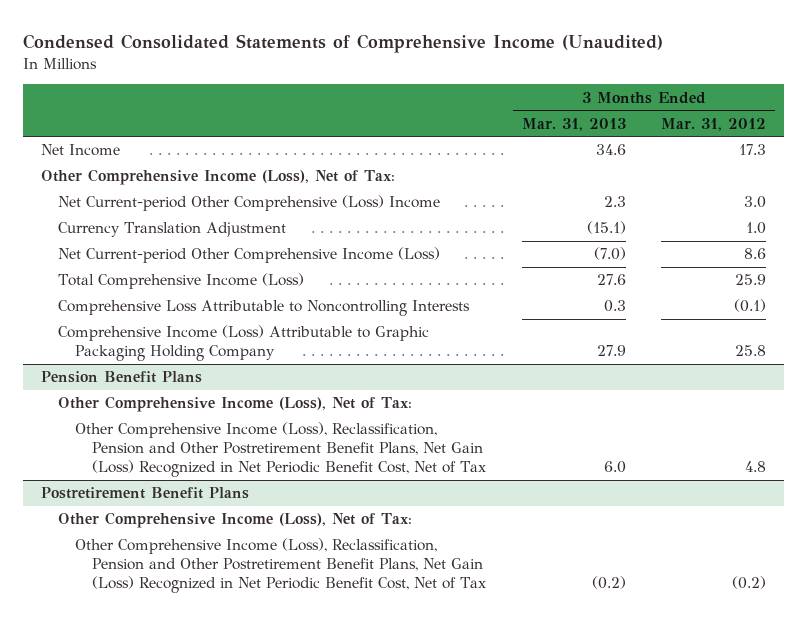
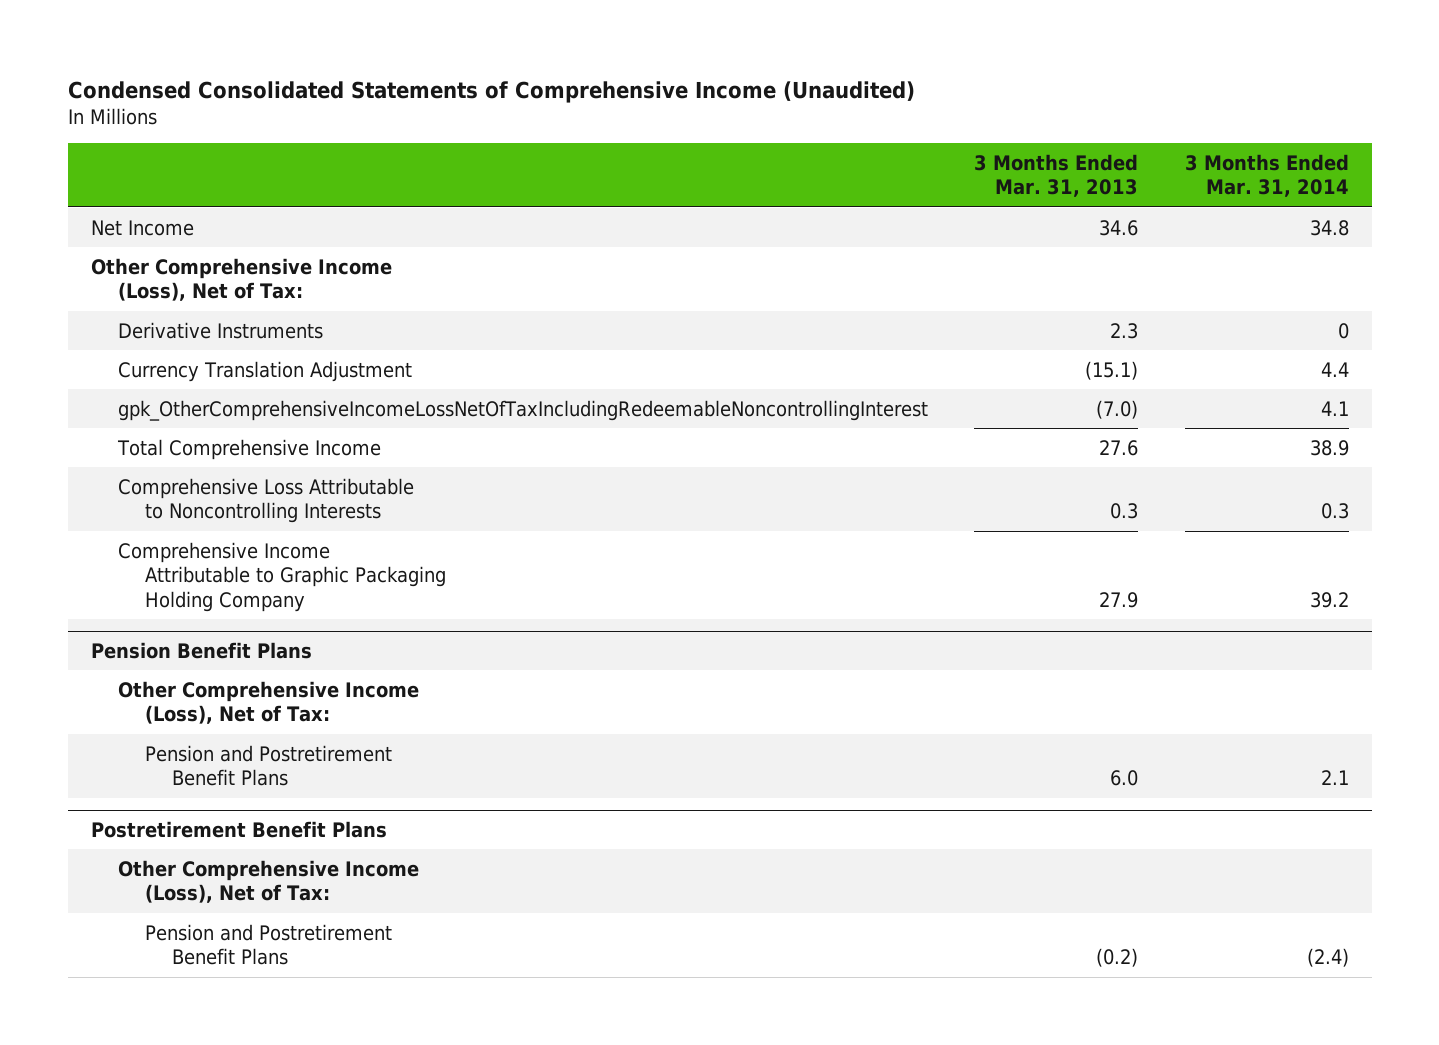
- | 3 Months Ended Mar. 31, 2013 | 3 Months Ended Mar. 31, 2012
+ | 3 Months Ended Mar. 31, 2013 | 3 Months Ended Mar. 31, 2014
- Net Current-period Other Comprehensive (Loss) Income | 2.3 | 3.0
+ Derivative Instruments | 2.3 | 0
- Net Current-period Other Comprehensive Income (Loss) | (7.0) | 8.6
- Total Comprehensive Income (Loss) | 27.6 | 25.9
+ gpk_OtherComprehensiveIncomeLossNetOfTaxIncludingRedeemableNoncontrollingInterest | (7.0) | 4.1
+ Total Comprehensive Income | 27.6 | 38.9
- Comprehensive Income (Loss) Attributable to Graphic Packaging Holding Company | 27.9 | 25.8
+ Comprehensive Income Attributable to Graphic Packaging Holding Company | 27.9 | 39.2
@ Pension Benefit Plans
- Other Comprehensive Income (Loss), Reclassification, Pension and Other Postretirement Benefit Plans, Net Gain (Loss) Recognized in Net Periodic Benefit Cost, Net of Tax | 6.0 | 4.8
+ Pension and Postretirement Benefit Plans | 6.0 | 2.1
@ Postretirement Benefit Plans
- Other Comprehensive Income (Loss), Reclassification, Pension and Other Postretirement Benefit Plans, Net Gain (Loss) Recognized in Net Periodic Benefit Cost, Net of Tax | (0.2) | (0.2)
+ Pension and Postretirement Benefit Plans | (0.2) | (2.4)

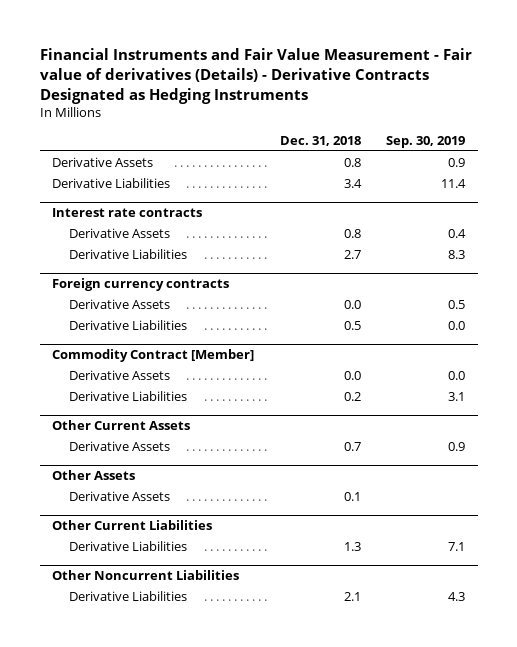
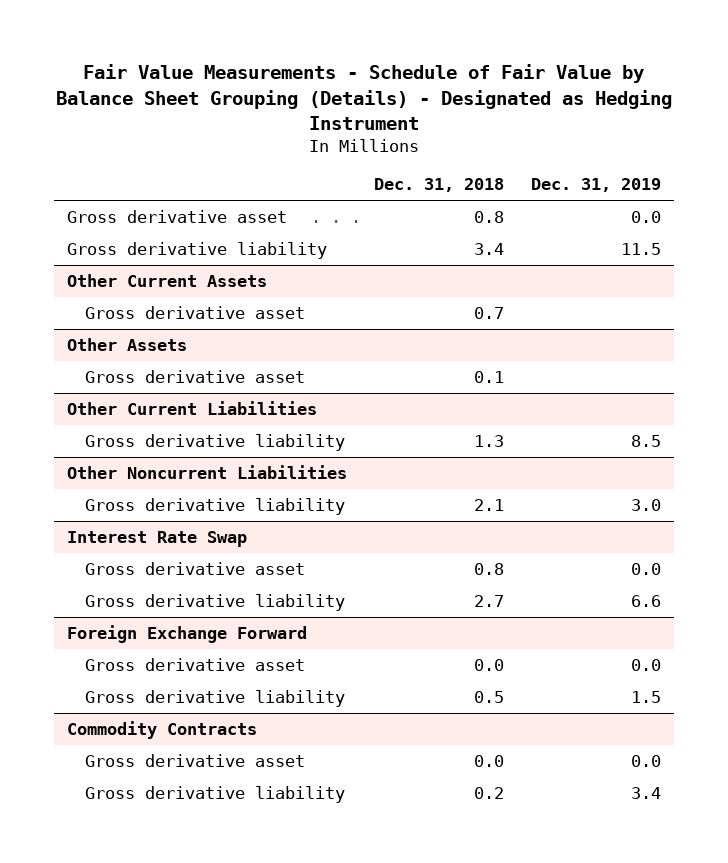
- Financial Instruments and Fair Value Measurement - Fair value of derivatives (Details) - Derivative Contracts Designated as Hedging Instruments
+ Fair Value Measurements - Schedule of Fair Value by Balance Sheet Grouping (Details) - Designated as Hedging Instrument
- | Dec. 31, 2018 | Sep. 30, 2019
+ | Dec. 31, 2018 | Dec. 31, 2019
- Derivative Assets | 0.8 | 0.9
- Derivative Liabilities | 3.4 | 11.4
- Interest rate contracts
- Derivative Assets | 0.8 | 0.4
- Derivative Liabilities | 2.7 | 8.3
- Foreign currency contracts
- Derivative Assets | 0.0 | 0.5
- Derivative Liabilities | 0.5 | 0.0
- Commodity Contract [Member]
- Derivative Assets | 0.0 | 0.0
- Derivative Liabilities | 0.2 | 3.1
+ Gross derivative asset | 0.8 | 0.0
+ Gross derivative liability | 3.4 | 11.5
@ Other Current Assets
- Derivative Assets | 0.7 | 0.9
+ Gross derivative asset | 0.7 |
@ Other Assets
- Derivative Assets | 0.1 |
+ Gross derivative asset | 0.1 |
@ Other Current Liabilities
- Derivative Liabilities | 1.3 | 7.1
+ Gross derivative liability | 1.3 | 8.5
@ Other Noncurrent Liabilities
- Derivative Liabilities | 2.1 | 4.3
+ Gross derivative liability | 2.1 | 3.0
+ Interest Rate Swap
+ Gross derivative asset | 0.8 | 0.0
+ Gross derivative liability | 2.7 | 6.6
+ Foreign Exchange Forward
+ Gross derivative asset | 0.0 | 0.0
+ Gross derivative liability | 0.5 | 1.5
+ Commodity Contracts
+ Gross derivative asset | 0.0 | 0.0
+ Gross derivative liability | 0.2 | 3.4

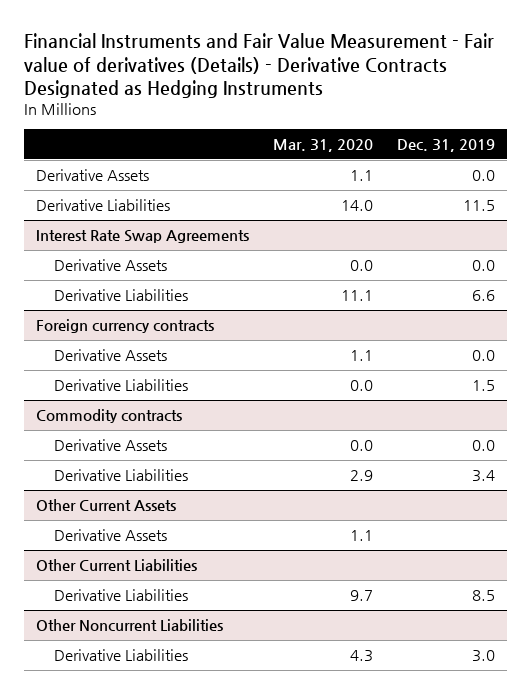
- Fair Value Measurements - Schedule of Fair Value by Balance Sheet Grouping (Details) - Designated as Hedging Instrument
+ Financial Instruments and Fair Value Measurement - Fair value of derivatives (Details) - Derivative Contracts Designated as Hedging Instruments
- | Dec. 31, 2018 | Dec. 31, 2019
+ | Mar. 31, 2020 | Dec. 31, 2019
- Gross derivative asset | 0.8 | 0.0
- Gross derivative liability | 3.4 | 11.5
+ Derivative Assets | 1.1 | 0.0
+ Derivative Liabilities | 14.0 | 11.5
+ Interest Rate Swap Agreements
+ Derivative Assets | 0.0 | 0.0
+ Derivative Liabilities | 11.1 | 6.6
+ Foreign currency contracts
+ Derivative Assets | 1.1 | 0.0
+ Derivative Liabilities | 0.0 | 1.5
+ Commodity contracts
+ Derivative Assets | 0.0 | 0.0
+ Derivative Liabilities | 2.9 | 3.4
@ Other Current Assets
- Gross derivative asset | 0.7 |
- Other Assets
- Gross derivative asset | 0.1 |
@ Other Current Assets
+ Derivative Assets | 1.1 |
@ Other Current Liabilities
- Gross derivative liability | 1.3 | 8.5
+ Derivative Liabilities | 9.7 | 8.5
@ Other Noncurrent Liabilities
- Gross derivative liability | 2.1 | 3.0
- Interest Rate Swap
- Gross derivative asset | 0.8 | 0.0
- Gross derivative liability | 2.7 | 6.6
- Foreign Exchange Forward
- Gross derivative asset | 0.0 | 0.0
- Gross derivative liability | 0.5 | 1.5
- Commodity Contracts
- Gross derivative asset | 0.0 | 0.0
- Gross derivative liability | 0.2 | 3.4
@ Other Noncurrent Liabilities
+ Derivative Liabilities | 4.3 | 3.0

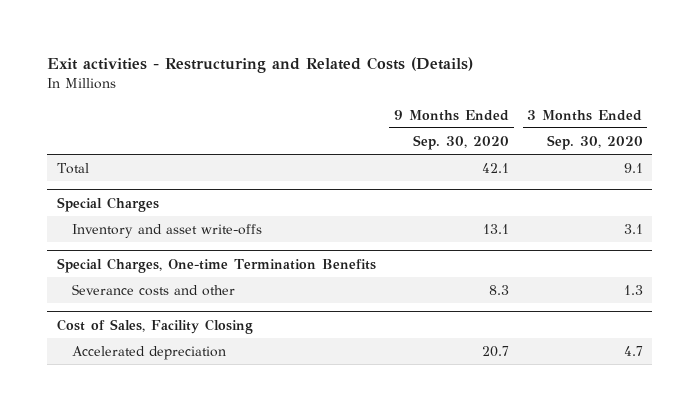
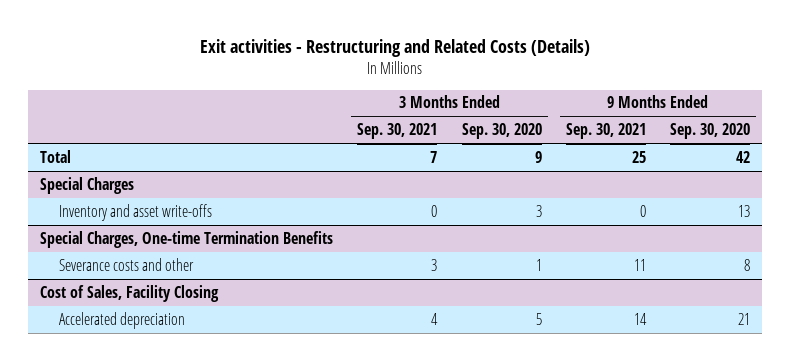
- | 9 Months Ended Sep. 30, 2020 | 3 Months Ended Sep. 30, 2020
+ | 3 Months Ended Sep. 30, 2021 | 3 Months Ended Sep. 30, 2020 | 9 Months Ended Sep. 30, 2021 | 9 Months Ended Sep. 30, 2020
- Total | 42.1 | 9.1
+ Total | 7 | 9 | 25 | 42
@ Special Charges
- Inventory and asset write-offs | 13.1 | 3.1
+ Inventory and asset write-offs | 0 | 3 | 0 | 13
@ Special Charges, One-time Termination Benefits
- Severance costs and other | 8.3 | 1.3
+ Severance costs and other | 3 | 1 | 11 | 8
@ Cost of Sales, Facility Closing
- Accelerated depreciation | 20.7 | 4.7
+ Accelerated depreciation | 4 | 5 | 14 | 21

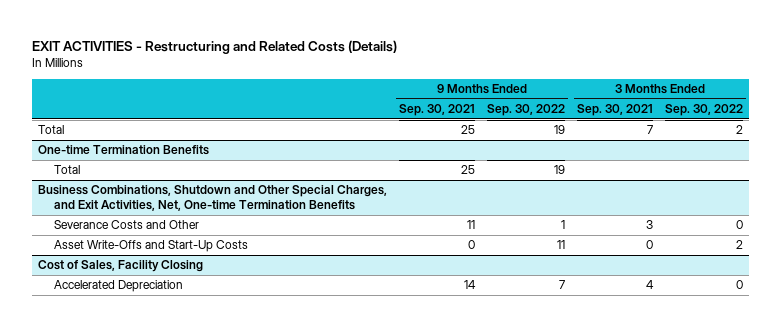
- Exit activities - Restructuring and Related Costs (Details)
+ EXIT ACTIVITIES - Restructuring and Related Costs (Details)
- | 3 Months Ended Sep. 30, 2021 | 3 Months Ended Sep. 30, 2020 | 9 Months Ended Sep. 30, 2021 | 9 Months Ended Sep. 30, 2020
+ | 9 Months Ended Sep. 30, 2021 | 9 Months Ended Sep. 30, 2022 | 3 Months Ended Sep. 30, 2021 | 3 Months Ended Sep. 30, 2022
- Special Charges
- Inventory and asset write-offs | 0 | 3 | 0 | 13
- Special Charges, One-time Termination Benefits
- Severance costs and other | 3 | 1 | 11 | 8
+ One-time Termination Benefits
+ Total | 25 | 19 | |
+ Business Combinations, Shutdown and Other Special Charges, and Exit Activities, Net, One-time Termination Benefits
+ Severance Costs and Other | 11 | 1 | 3 | 0
+ Asset Write-Offs and Start-Up Costs | 0 | 11 | 0 | 2
@ Cost of Sales, Facility Closing
- Accelerated depreciation | 4 | 5 | 14 | 21
+ Accelerated Depreciation | 14 | 7 | 4 | 0

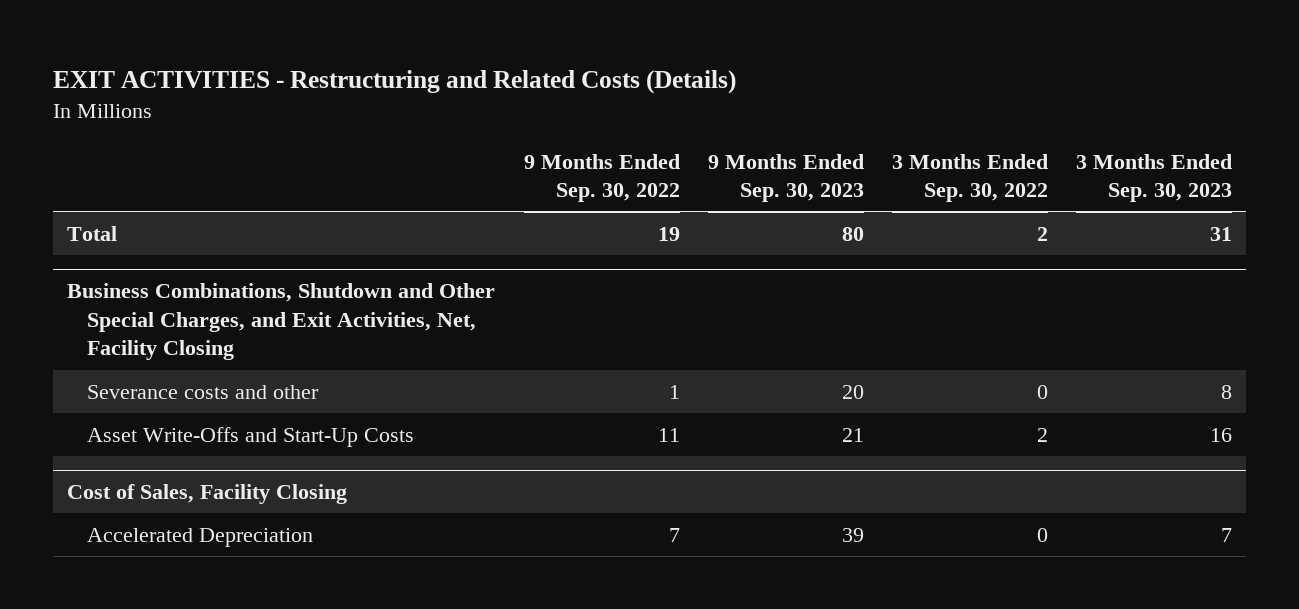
- | 9 Months Ended Sep. 30, 2021 | 9 Months Ended Sep. 30, 2022 | 3 Months Ended Sep. 30, 2021 | 3 Months Ended Sep. 30, 2022
+ | 9 Months Ended Sep. 30, 2022 | 9 Months Ended Sep. 30, 2023 | 3 Months Ended Sep. 30, 2022 | 3 Months Ended Sep. 30, 2023
- One-time Termination Benefits
- Total | 25 | 19 | |
- Business Combinations, Shutdown and Other Special Charges, and Exit Activities, Net, One-time Termination Benefits
- Severance Costs and Other | 11 | 1 | 3 | 0
+ Business Combinations, Shutdown and Other Special Charges, and Exit Activities, Net, Facility Closing
+ Severance costs and other | 1 | 20 | 0 | 8

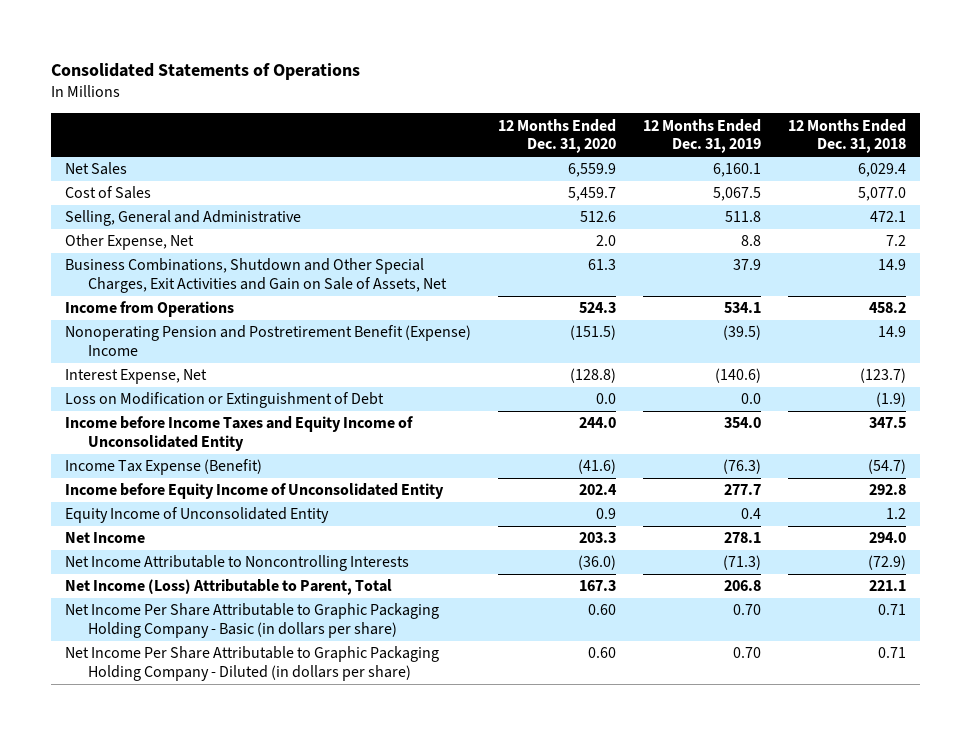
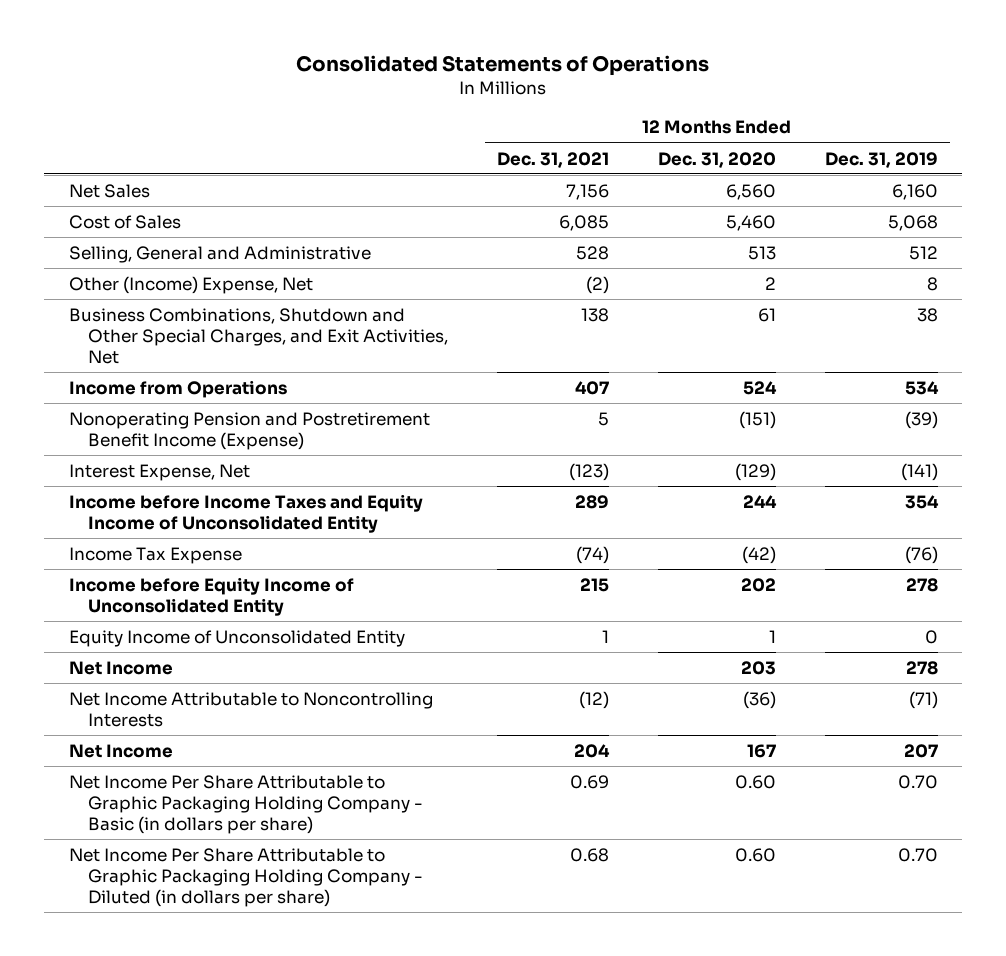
- | 12 Months Ended Dec. 31, 2020 | 12 Months Ended Dec. 31, 2019 | 12 Months Ended Dec. 31, 2018
+ | 12 Months Ended Dec. 31, 2021 | 12 Months Ended Dec. 31, 2020 | 12 Months Ended Dec. 31, 2019
- Net Sales | 6,559.9 | 6,160.1 | 6,029.4
- Cost of Sales | 5,459.7 | 5,067.5 | 5,077.0
- Selling, General and Administrative | 512.6 | 511.8 | 472.1
- Other Expense, Net | 2.0 | 8.8 | 7.2
- Business Combinations, Shutdown and Other Special Charges, Exit Activities and Gain on Sale of Assets, Net | 61.3 | 37.9 | 14.9
- Income from Operations | 524.3 | 534.1 | 458.2
- Nonoperating Pension and Postretirement Benefit (Expense) Income | (151.5) | (39.5) | 14.9
- Interest Expense, Net | (128.8) | (140.6) | (123.7)
- Loss on Modification or Extinguishment of Debt | 0.0 | 0.0 | (1.9)
- Income before Income Taxes and Equity Income of Unconsolidated Entity | 244.0 | 354.0 | 347.5
- Income Tax Expense (Benefit) | (41.6) | (76.3) | (54.7)
- Income before Equity Income of Unconsolidated Entity | 202.4 | 277.7 | 292.8
- Equity Income of Unconsolidated Entity | 0.9 | 0.4 | 1.2
- Net Income | 203.3 | 278.1 | 294.0
- Net Income Attributable to Noncontrolling Interests | (36.0) | (71.3) | (72.9)
- Net Income (Loss) Attributable to Parent, Total | 167.3 | 206.8 | 221.1
+ Net Sales | 7,156 | 6,560 | 6,160
+ Cost of Sales | 6,085 | 5,460 | 5,068
+ Selling, General and Administrative | 528 | 513 | 512
+ Other (Income) Expense, Net | (2) | 2 | 8
+ Business Combinations, Shutdown and Other Special Charges, and Exit Activities, Net | 138 | 61 | 38
+ Income from Operations | 407 | 524 | 534
+ Nonoperating Pension and Postretirement Benefit Income (Expense) | 5 | (151) | (39)
+ Interest Expense, Net | (123) | (129) | (141)
+ Income before Income Taxes and Equity Income of Unconsolidated Entity | 289 | 244 | 354
+ Income Tax Expense | (74) | (42) | (76)
+ Income before Equity Income of Unconsolidated Entity | 215 | 202 | 278
+ Equity Income of Unconsolidated Entity | 1 | 1 | 0
+ Net Income | | 203 | 278
+ Net Income Attributable to Noncontrolling Interests | (12) | (36) | (71)
+ Net Income | 204 | 167 | 207

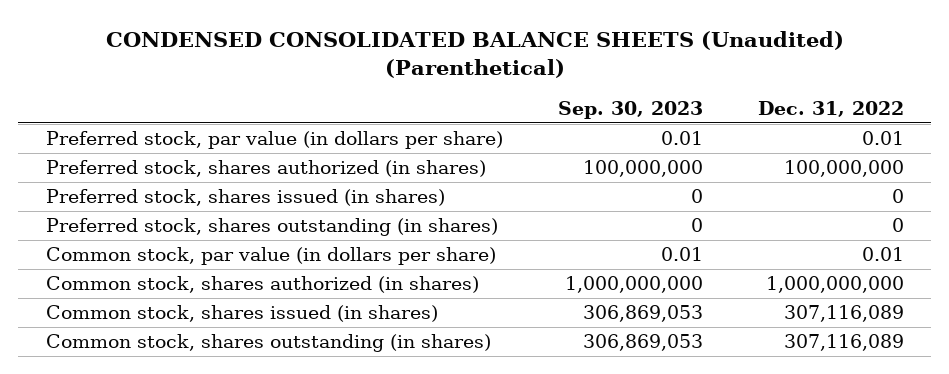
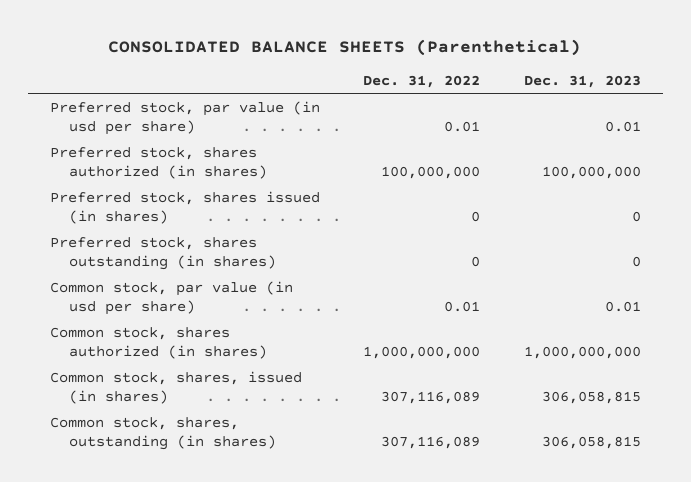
- CONDENSED CONSOLIDATED BALANCE SHEETS (Unaudited) (Parenthetical)
+ CONSOLIDATED BALANCE SHEETS (Parenthetical)
- | Sep. 30, 2023 | Dec. 31, 2022
+ | Dec. 31, 2022 | Dec. 31, 2023
- Preferred stock, par value (in dollars per share) | 0.01 | 0.01
+ Preferred stock, par value (in usd per share) | 0.01 | 0.01
- Common stock, par value (in dollars per share) | 0.01 | 0.01
+ Common stock, par value (in usd per share) | 0.01 | 0.01
- Common stock, shares issued (in shares) | 306,869,053 | 307,116,089
- Common stock, shares outstanding (in shares) | 306,869,053 | 307,116,089
+ Common stock, shares, issued (in shares) | 307,116,089 | 306,058,815
+ Common stock, shares, outstanding (in shares) | 307,116,089 | 306,058,815

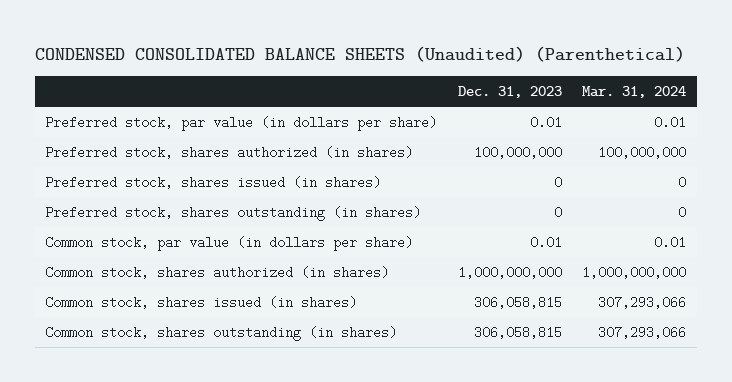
- CONSOLIDATED BALANCE SHEETS (Parenthetical)
+ CONDENSED CONSOLIDATED BALANCE SHEETS (Unaudited) (Parenthetical)
- | Dec. 31, 2022 | Dec. 31, 2023
+ | Dec. 31, 2023 | Mar. 31, 2024
- Preferred stock, par value (in usd per share) | 0.01 | 0.01
+ Preferred stock, par value (in dollars per share) | 0.01 | 0.01
- Common stock, par value (in usd per share) | 0.01 | 0.01
+ Common stock, par value (in dollars per share) | 0.01 | 0.01
- Common stock, shares, issued (in shares) | 307,116,089 | 306,058,815
- Common stock, shares, outstanding (in shares) | 307,116,089 | 306,058,815
+ Common stock, shares issued (in shares) | 306,058,815 | 307,293,066
+ Common stock, shares outstanding (in shares) | 306,058,815 | 307,293,066

